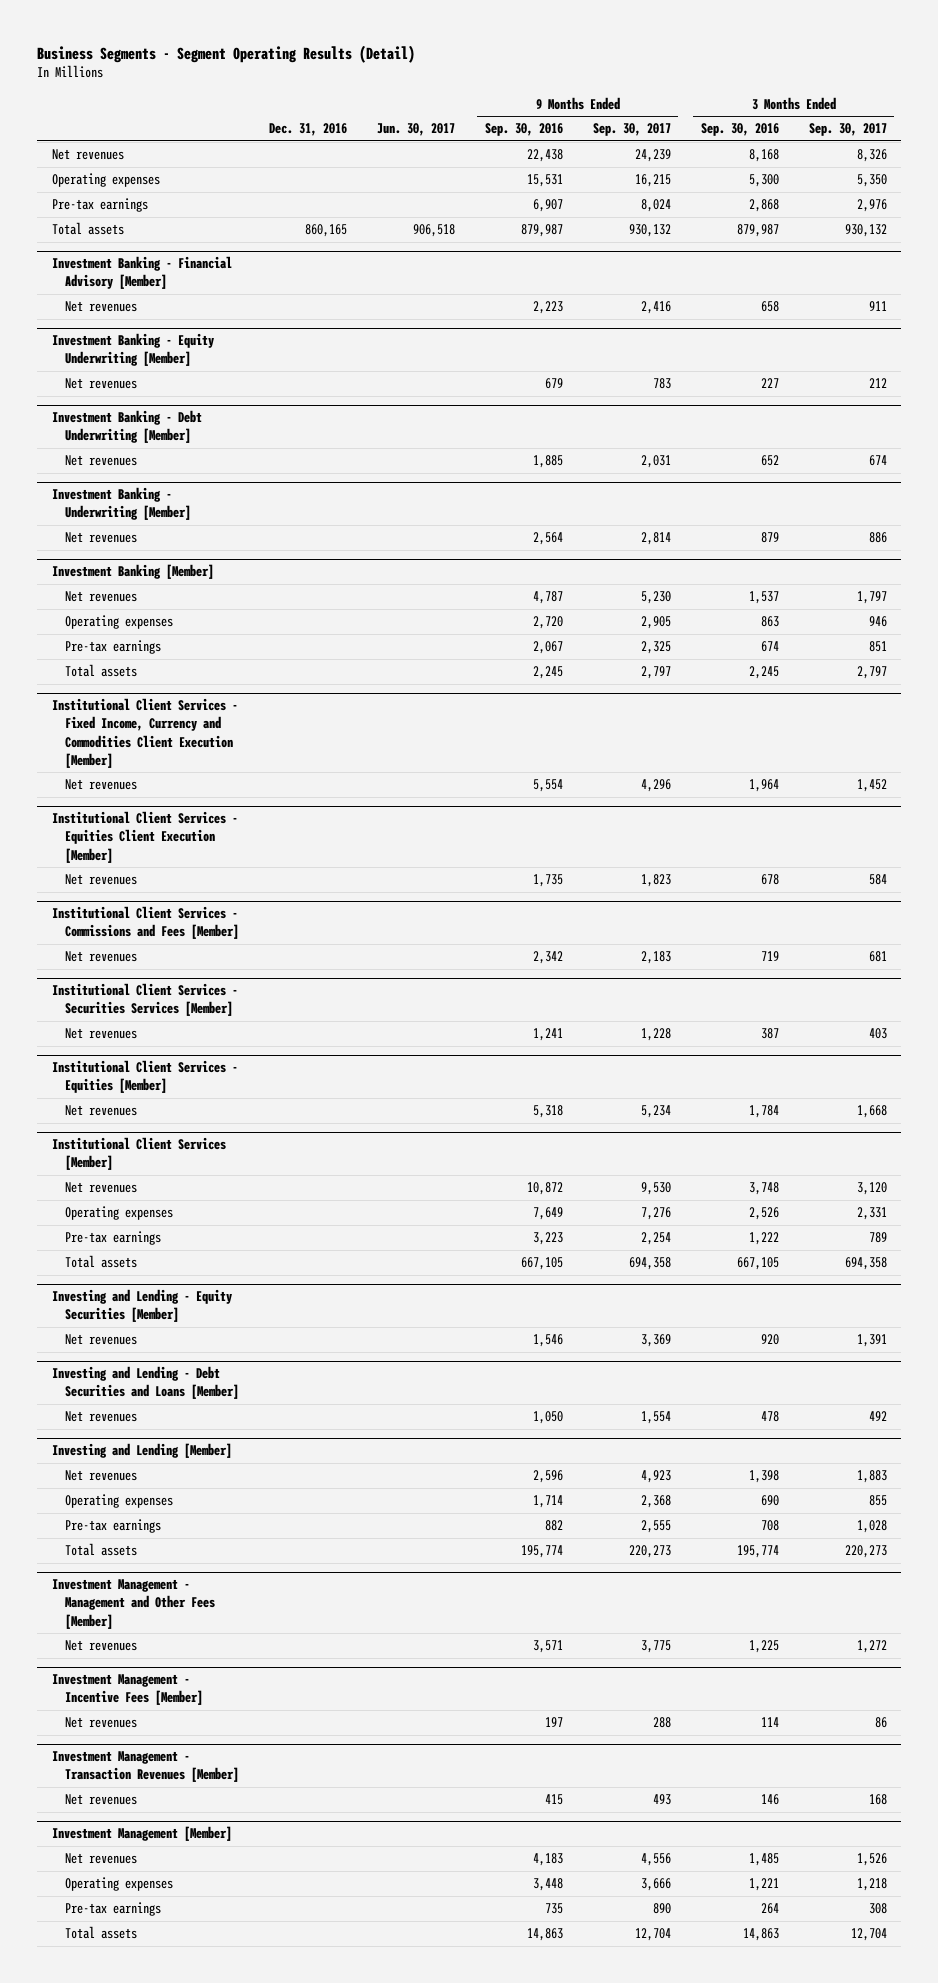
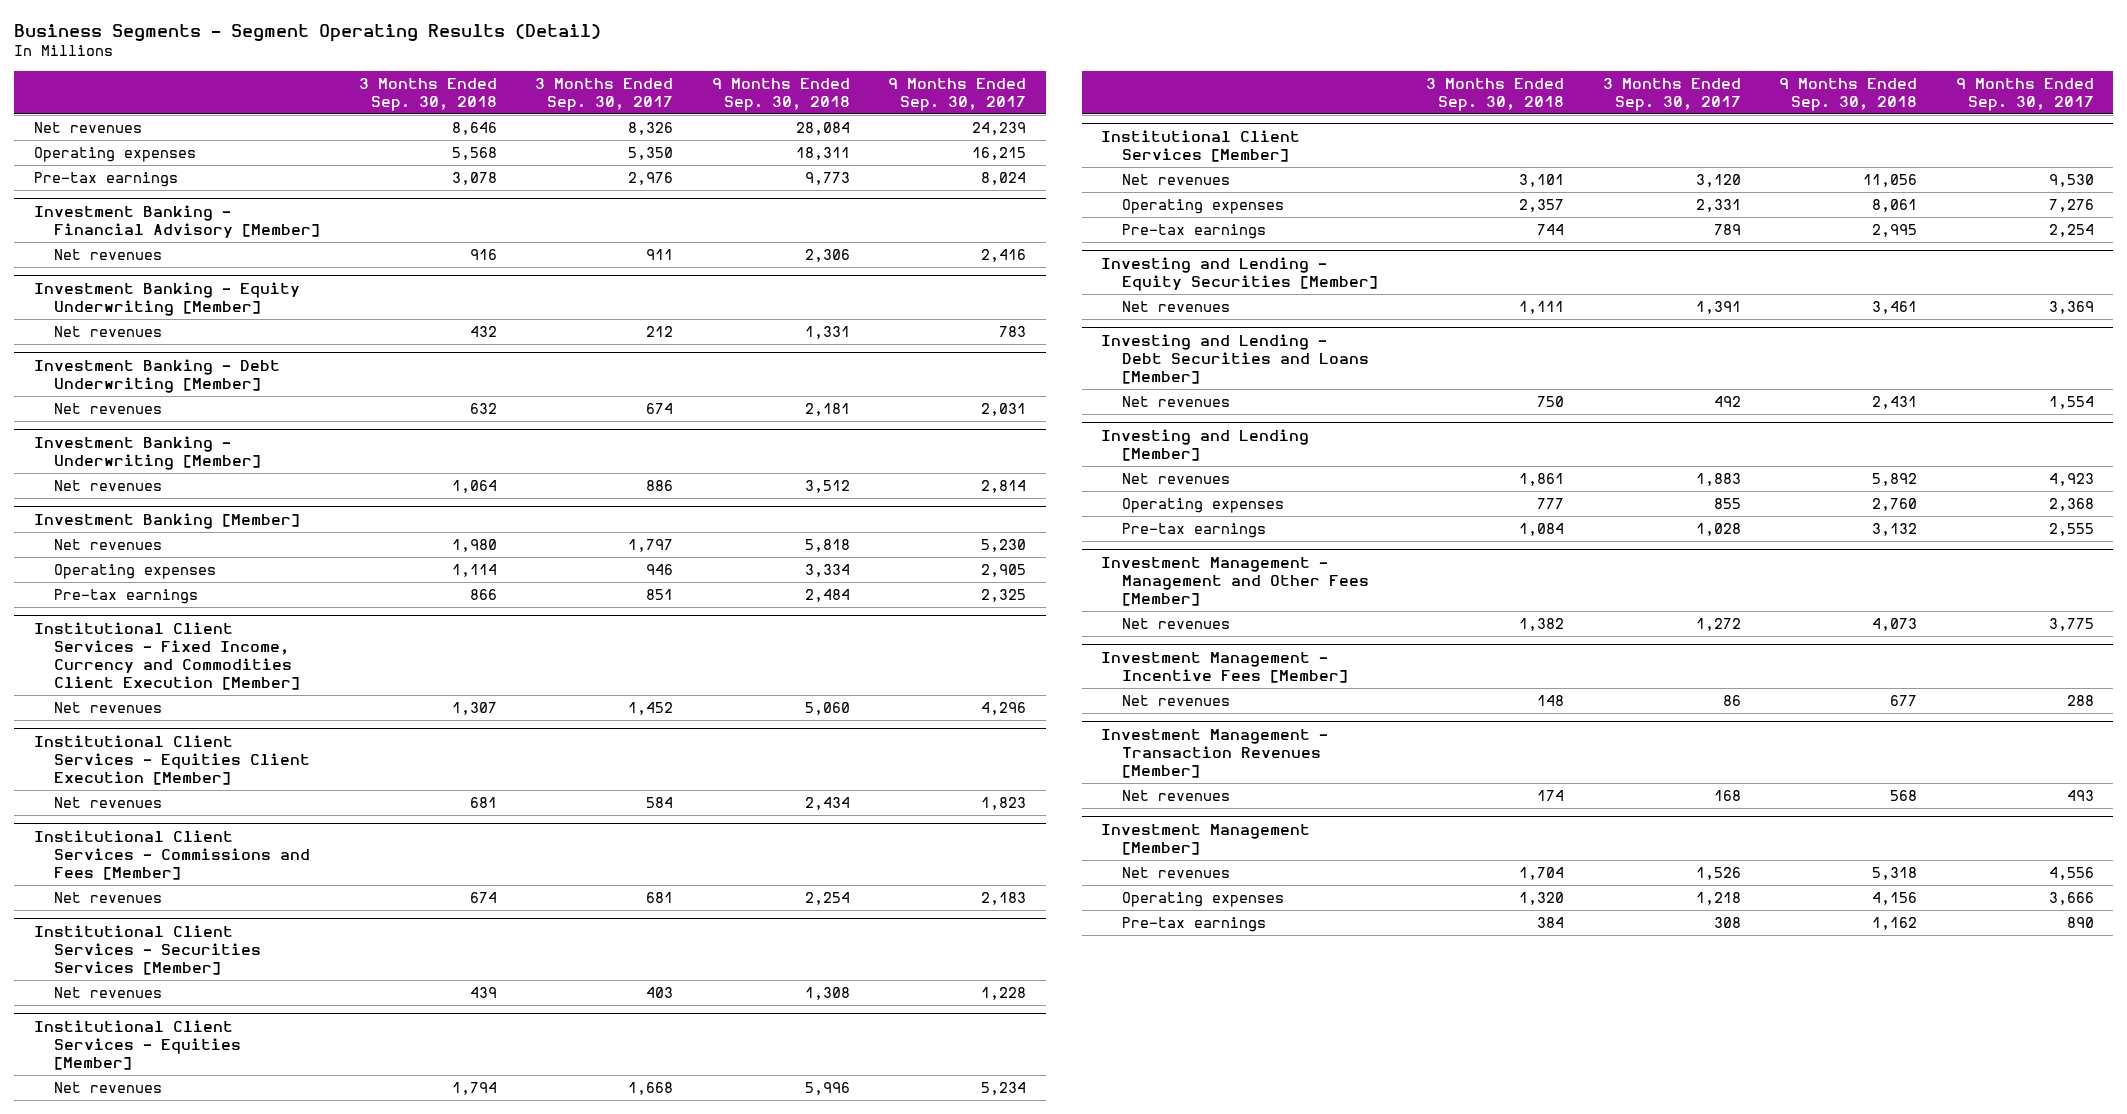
- | Dec. 31, 2016 | Jun. 30, 2017 | 9 Months Ended Sep. 30, 2016 | 9 Months Ended Sep. 30, 2017 | 3 Months Ended Sep. 30, 2016 | 3 Months Ended Sep. 30, 2017
+ | 3 Months Ended Sep. 30, 2018 | 3 Months Ended Sep. 30, 2017 | 9 Months Ended Sep. 30, 2018 | 9 Months Ended Sep. 30, 2017
- Total assets | 860,165 | 906,518 | 879,987 | 930,132 | 879,987 | 930,132
@ Investment Banking [Member]
- Total assets | | | 2,245 | 2,797 | 2,245 | 2,797
@ Institutional Client Services [Member]
- Total assets | | | 667,105 | 694,358 | 667,105 | 694,358
@ Investing and Lending [Member]
- Total assets | | | 195,774 | 220,273 | 195,774 | 220,273
@ Investment Management [Member]
- Total assets | | | 14,863 | 12,704 | 14,863 | 12,704

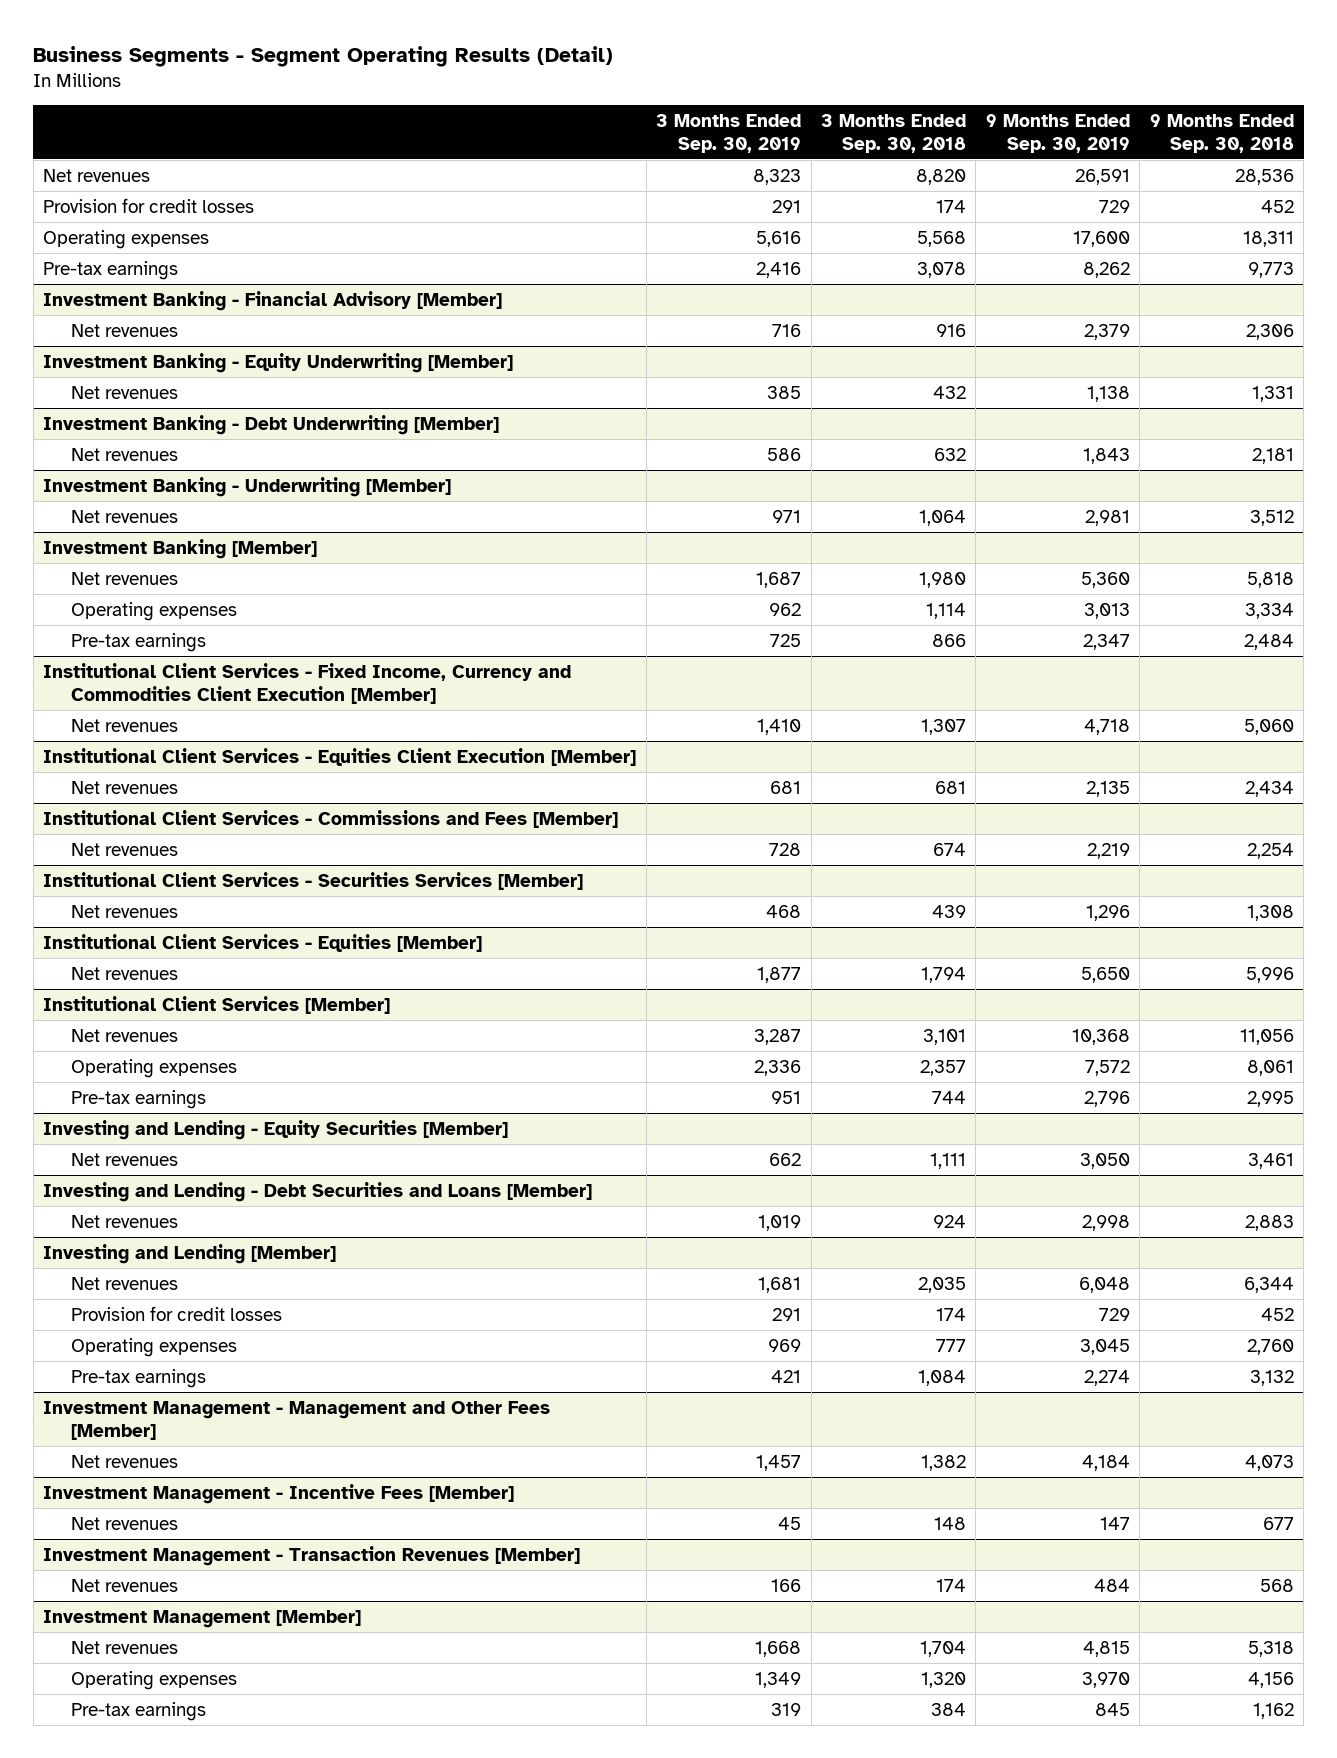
- | 3 Months Ended Sep. 30, 2018 | 3 Months Ended Sep. 30, 2017 | 9 Months Ended Sep. 30, 2018 | 9 Months Ended Sep. 30, 2017
+ | 3 Months Ended Sep. 30, 2019 | 3 Months Ended Sep. 30, 2018 | 9 Months Ended Sep. 30, 2019 | 9 Months Ended Sep. 30, 2018
- Net revenues | 8,646 | 8,326 | 28,084 | 24,239
+ Net revenues | 8,323 | 8,820 | 26,591 | 28,536
+ Provision for credit losses | 291 | 174 | 729 | 452
@ Investing and Lending - Debt Securities and Loans [Member]
- Net revenues | 750 | 492 | 2,431 | 1,554
+ Net revenues | 1,019 | 924 | 2,998 | 2,883
@ Investing and Lending [Member]
- Net revenues | 1,861 | 1,883 | 5,892 | 4,923
+ Net revenues | 1,681 | 2,035 | 6,048 | 6,344
+ Provision for credit losses | 291 | 174 | 729 | 452

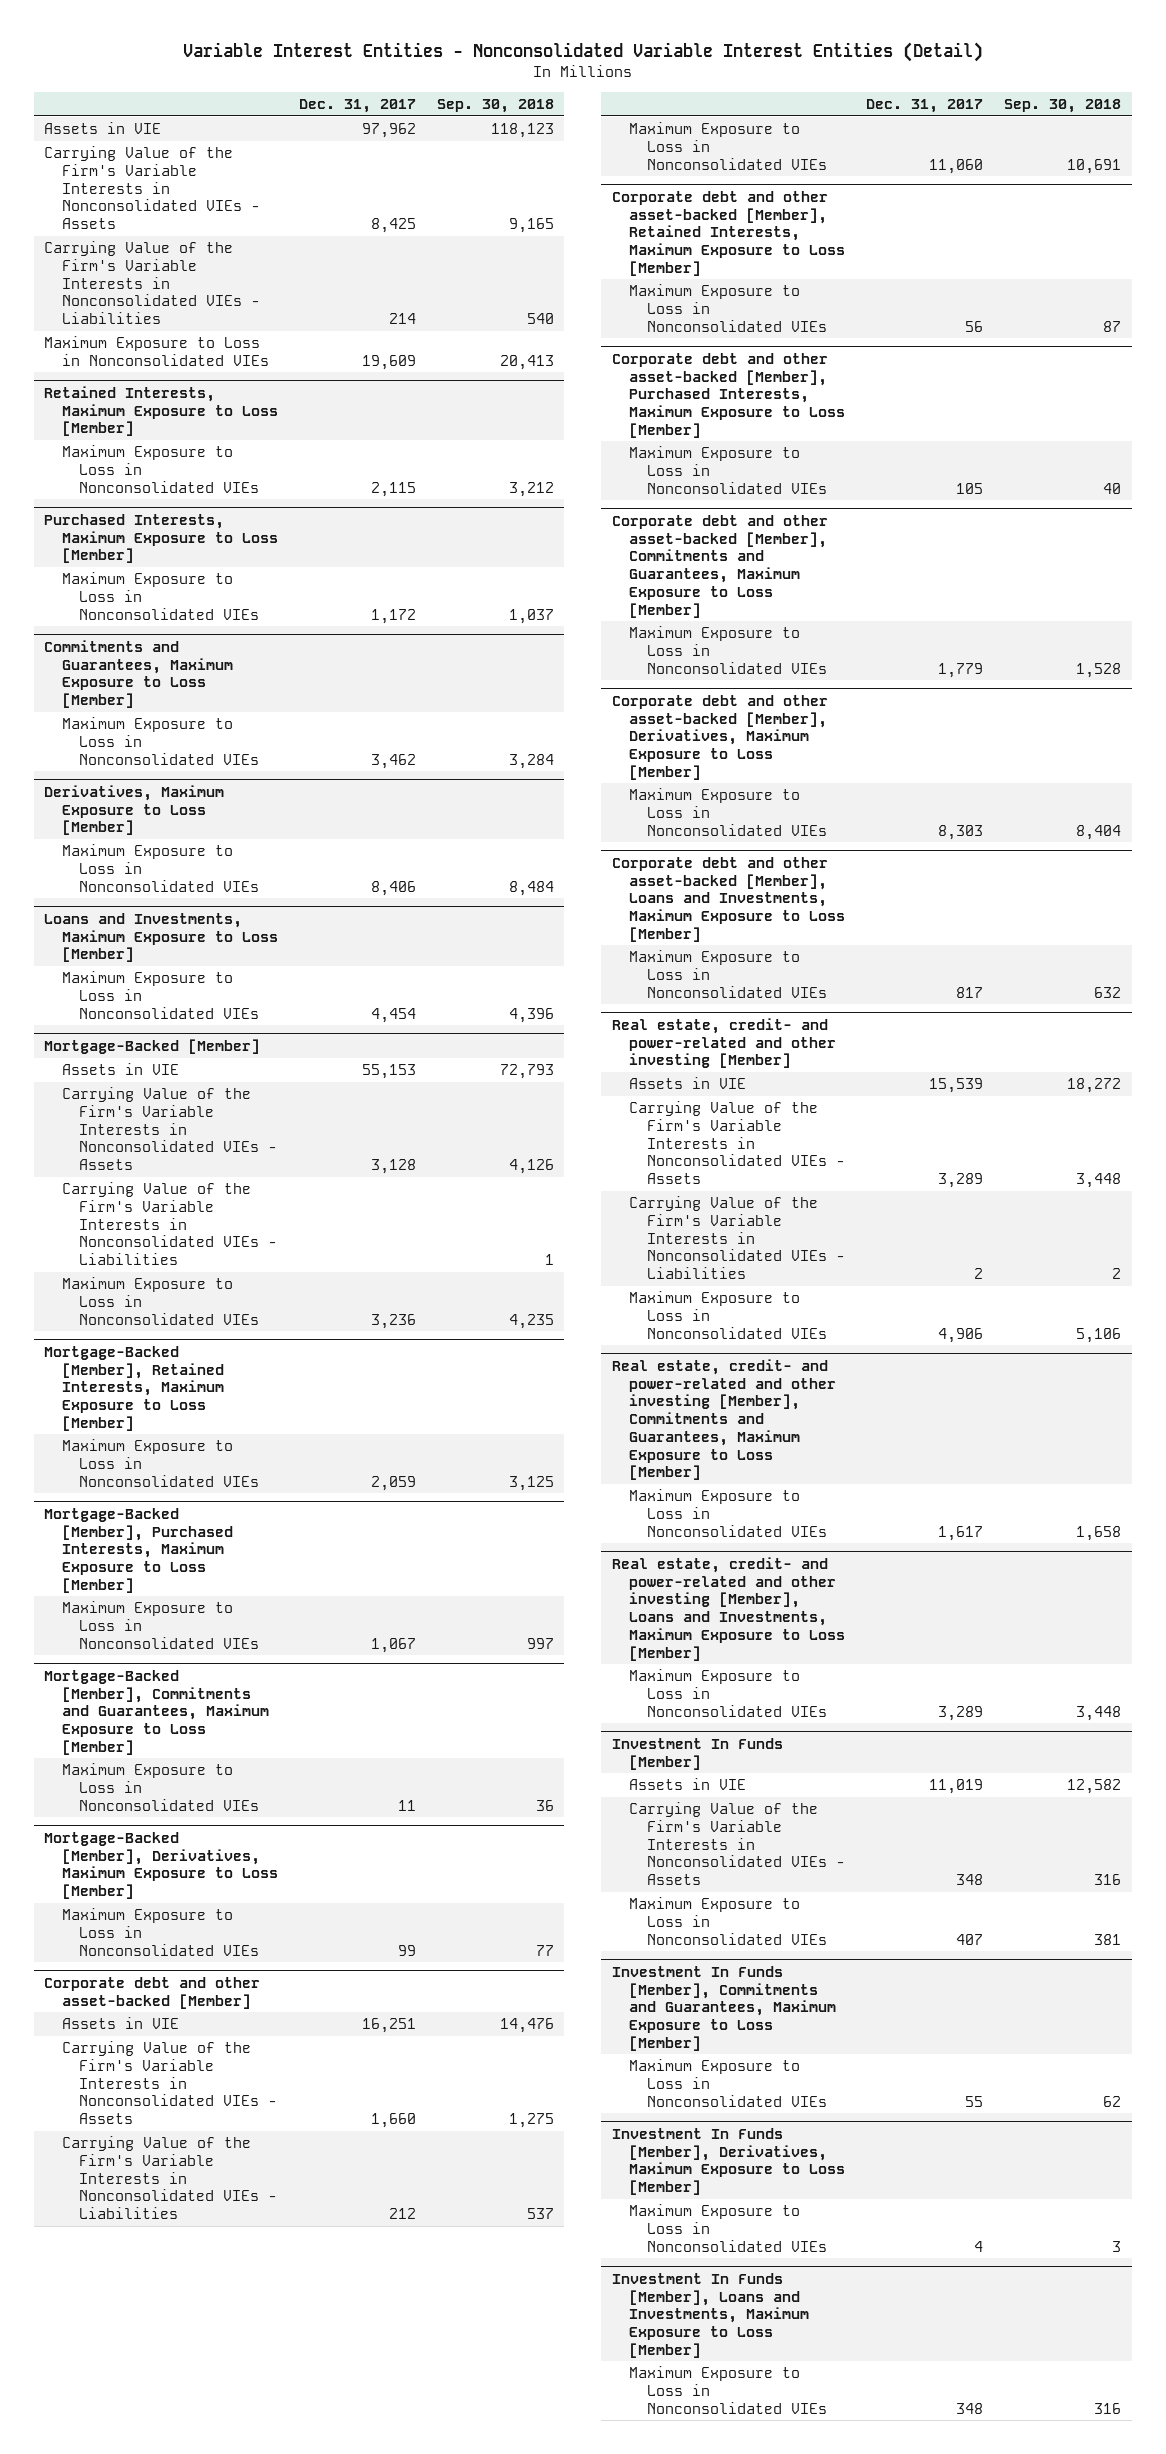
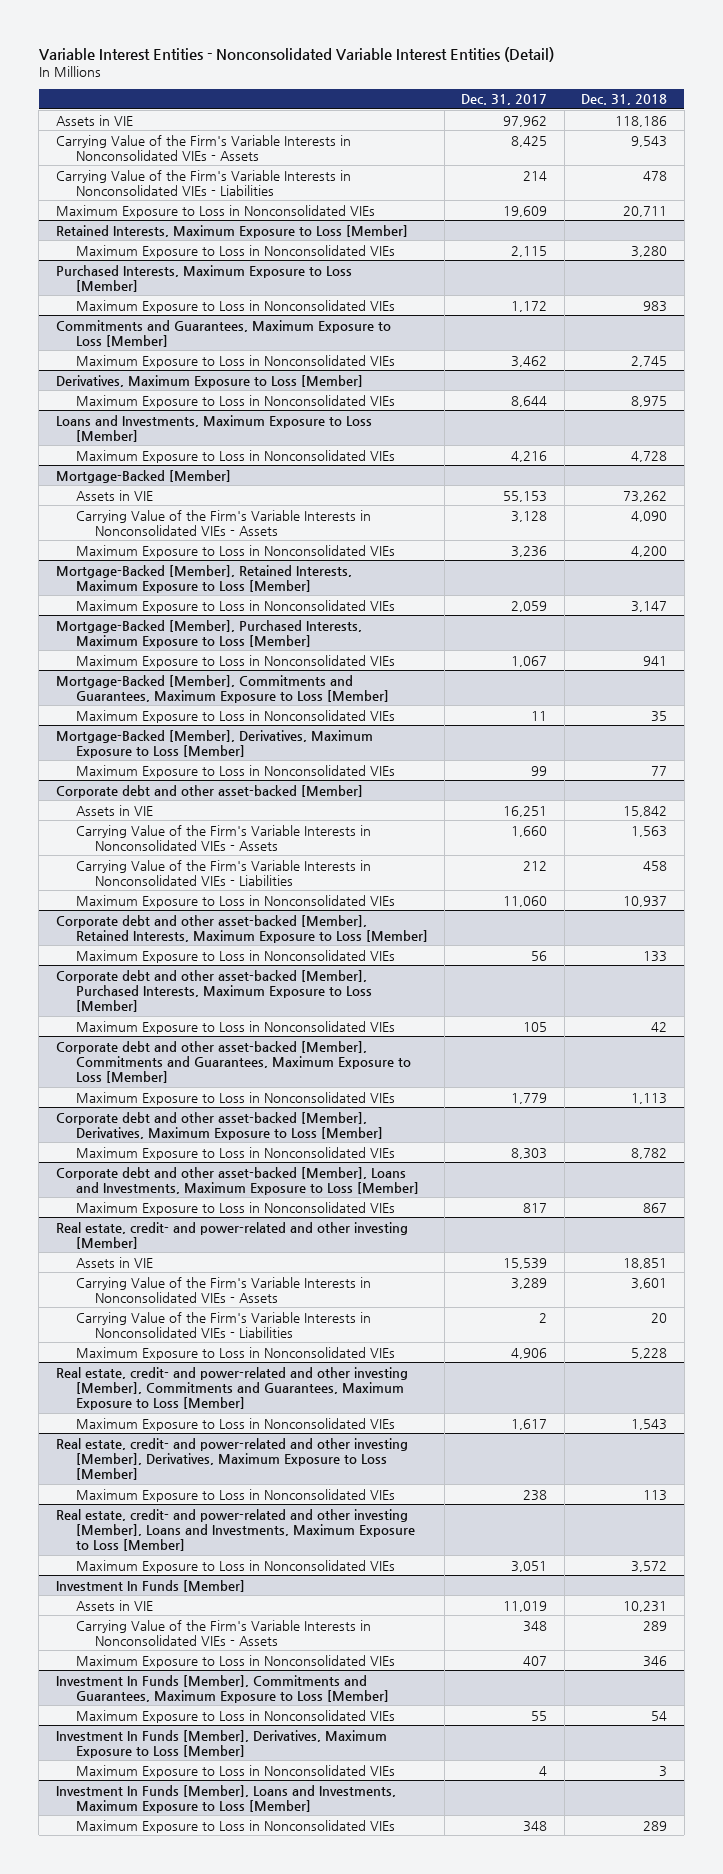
- | Dec. 31, 2017 | Sep. 30, 2018
+ | Dec. 31, 2017 | Dec. 31, 2018
@ Derivatives, Maximum Exposure to Loss [Member]
- Maximum Exposure to Loss in Nonconsolidated VIEs | 8,406 | 8,484
+ Maximum Exposure to Loss in Nonconsolidated VIEs | 8,644 | 8,975
@ Loans and Investments, Maximum Exposure to Loss [Member]
- Maximum Exposure to Loss in Nonconsolidated VIEs | 4,454 | 4,396
+ Maximum Exposure to Loss in Nonconsolidated VIEs | 4,216 | 4,728
@ Mortgage-Backed [Member]
- Carrying Value of the Firm's Variable Interests in Nonconsolidated VIEs - Liabilities | | 1
+ Real estate, credit- and power-related and other investing [Member], Derivatives, Maximum Exposure to Loss [Member]
+ Maximum Exposure to Loss in Nonconsolidated VIEs | 238 | 113
@ Real estate, credit- and power-related and other investing [Member], Loans and Investments, Maximum Exposure to Loss [Member]
- Maximum Exposure to Loss in Nonconsolidated VIEs | 3,289 | 3,448
+ Maximum Exposure to Loss in Nonconsolidated VIEs | 3,051 | 3,572

